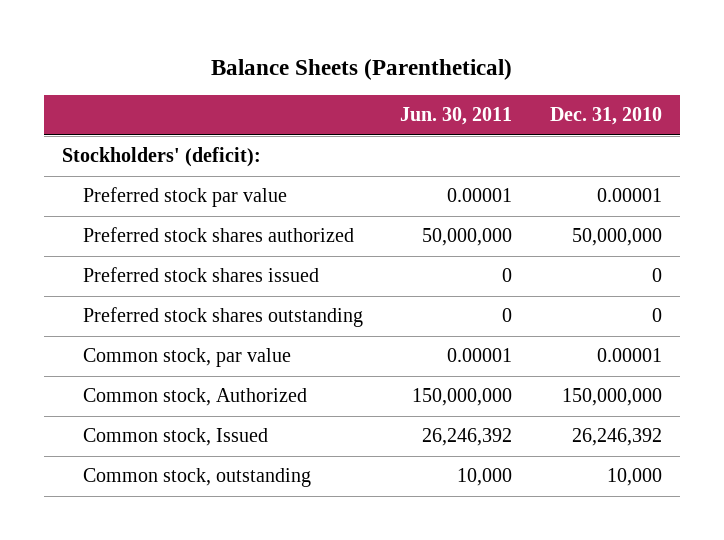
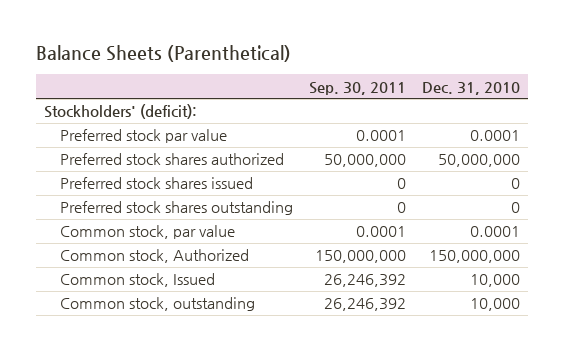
- | Jun. 30, 2011 | Dec. 31, 2010
+ | Sep. 30, 2011 | Dec. 31, 2010
- Preferred stock par value | 0.00001 | 0.00001
+ Preferred stock par value | 0.0001 | 0.0001
- Common stock, par value | 0.00001 | 0.00001
+ Common stock, par value | 0.0001 | 0.0001
- Common stock, Issued | 26,246,392 | 26,246,392
+ Common stock, Issued | 26,246,392 | 10,000

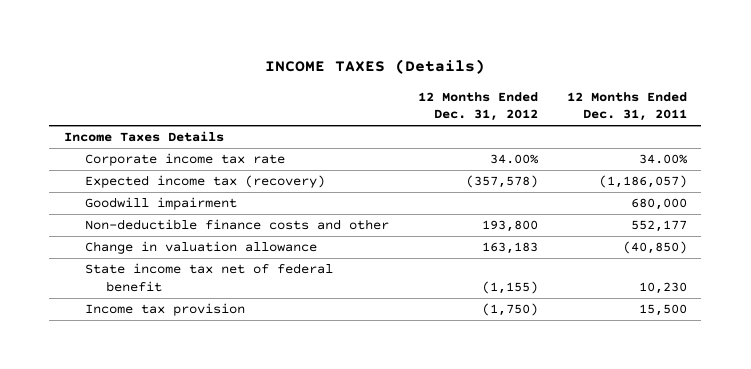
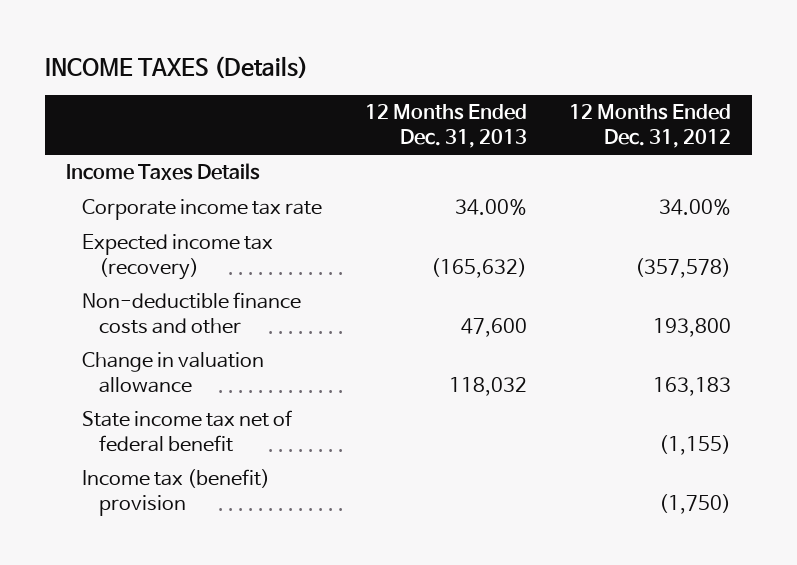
- | 12 Months Ended Dec. 31, 2012 | 12 Months Ended Dec. 31, 2011
+ | 12 Months Ended Dec. 31, 2013 | 12 Months Ended Dec. 31, 2012
- Goodwill impairment | | 680,000
- Income tax provision | (1,750) | 15,500
+ Income tax (benefit) provision | | (1,750)

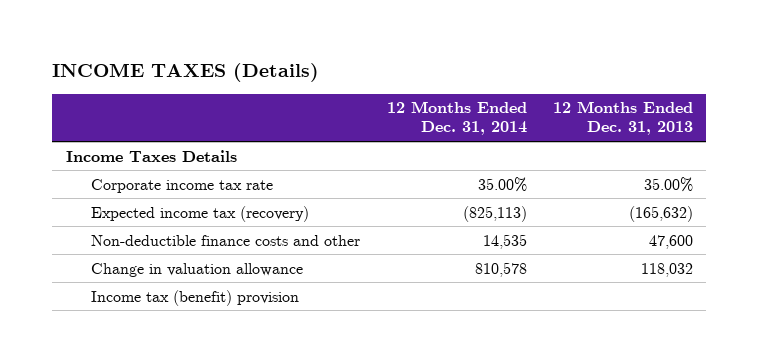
- | 12 Months Ended Dec. 31, 2013 | 12 Months Ended Dec. 31, 2012
+ | 12 Months Ended Dec. 31, 2014 | 12 Months Ended Dec. 31, 2013
- Corporate income tax rate | 34.00% | 34.00%
+ Corporate income tax rate | 35.00% | 35.00%
- State income tax net of federal benefit | | (1,155)

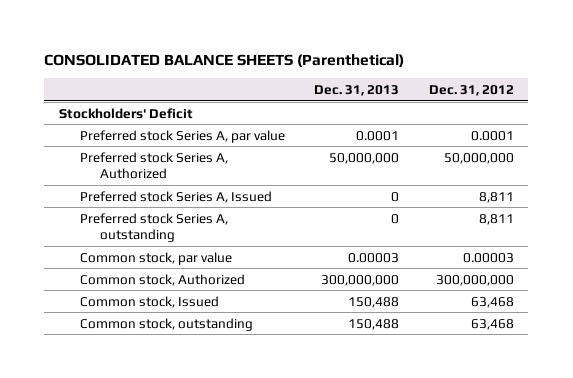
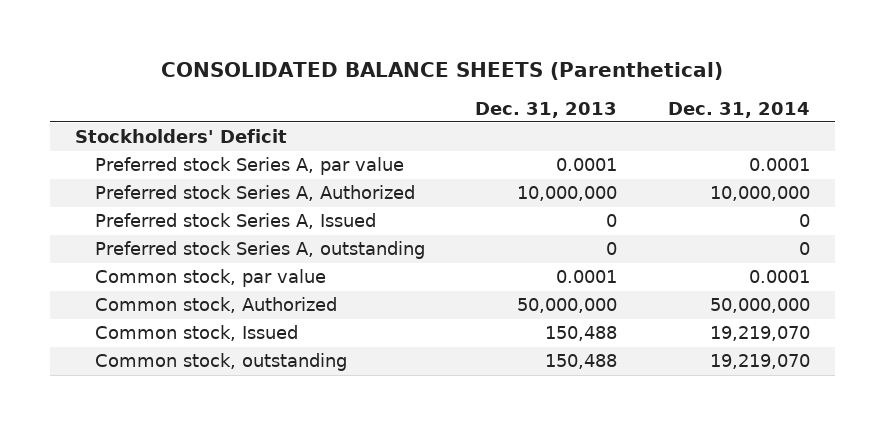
- | Dec. 31, 2013 | Dec. 31, 2012
+ | Dec. 31, 2013 | Dec. 31, 2014
- Preferred stock Series A, Authorized | 50,000,000 | 50,000,000
+ Preferred stock Series A, Authorized | 10,000,000 | 10,000,000
- Common stock, par value | 0.00003 | 0.00003
- Common stock, Authorized | 300,000,000 | 300,000,000
+ Common stock, par value | 0.0001 | 0.0001
+ Common stock, Authorized | 50,000,000 | 50,000,000

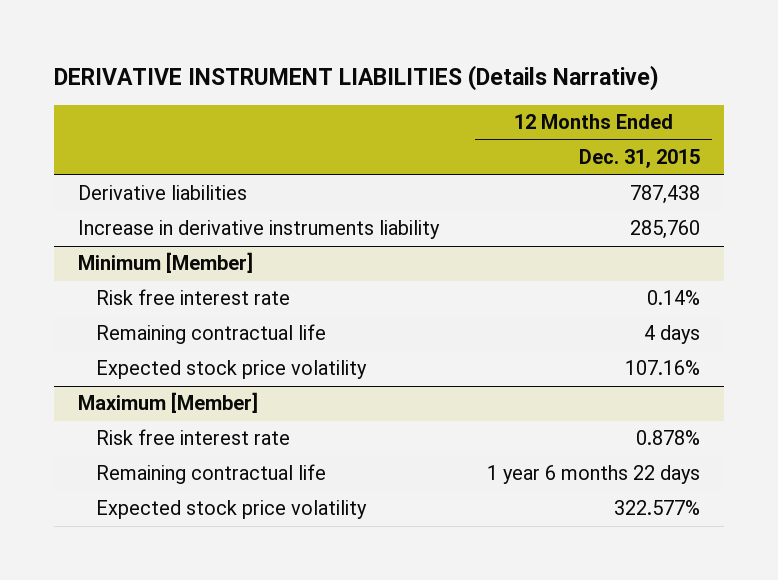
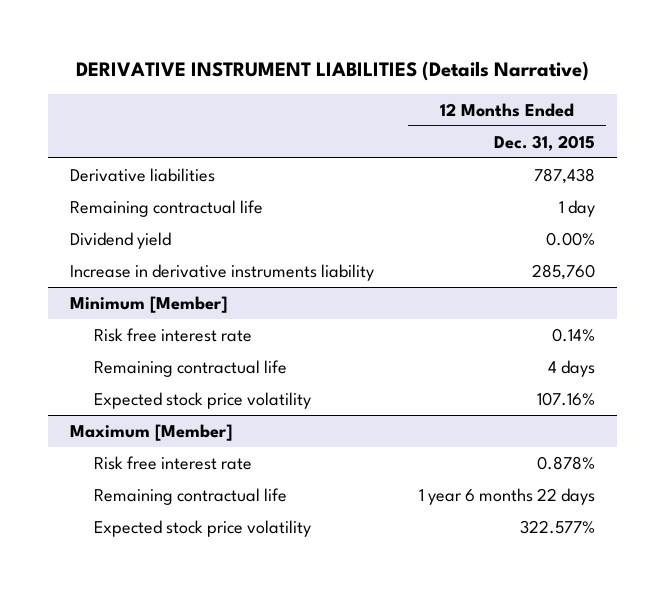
+ Remaining contractual life | 1 day
+ Dividend yield | 0.00%

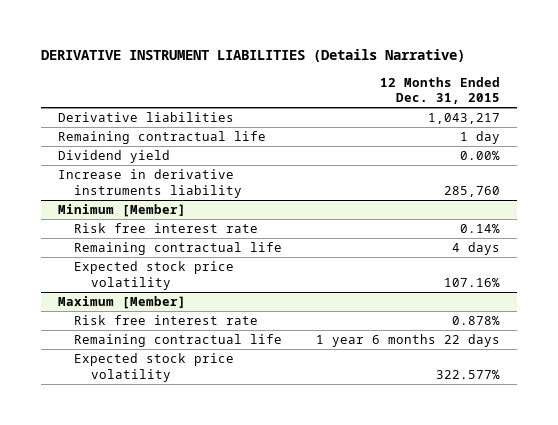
- Derivative liabilities | 787,438
+ Derivative liabilities | 1,043,217

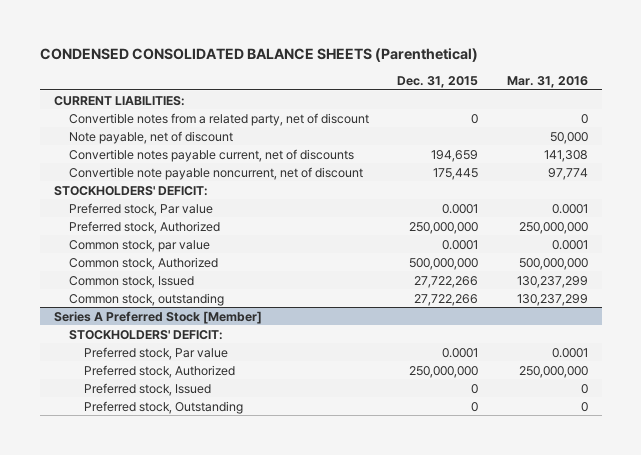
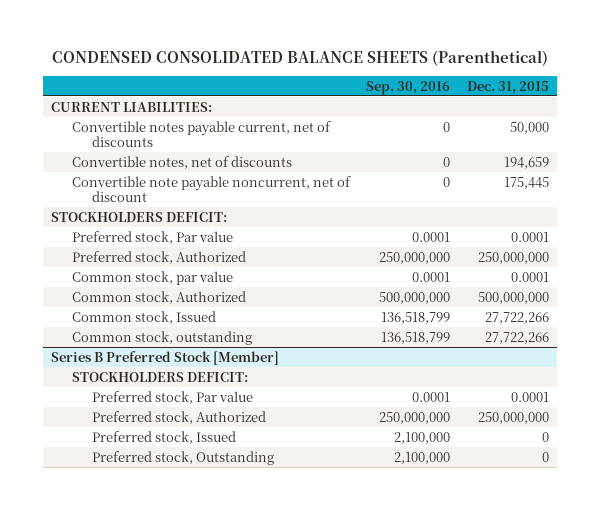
- | Dec. 31, 2015 | Mar. 31, 2016
+ | Sep. 30, 2016 | Dec. 31, 2015
- Convertible notes from a related party, net of discount | 0 | 0
- Note payable, net of discount | | 50,000
- Convertible notes payable current, net of discounts | 194,659 | 141,308
+ Convertible notes payable current, net of discounts | 0 | 50,000
+ Convertible notes, net of discounts | 0 | 194,659
- STOCKHOLDERS' DEFICIT:
+ STOCKHOLDERS DEFICIT:
- Series A Preferred Stock [Member]
- STOCKHOLDERS' DEFICIT:
+ Series B Preferred Stock [Member]
+ STOCKHOLDERS DEFICIT:

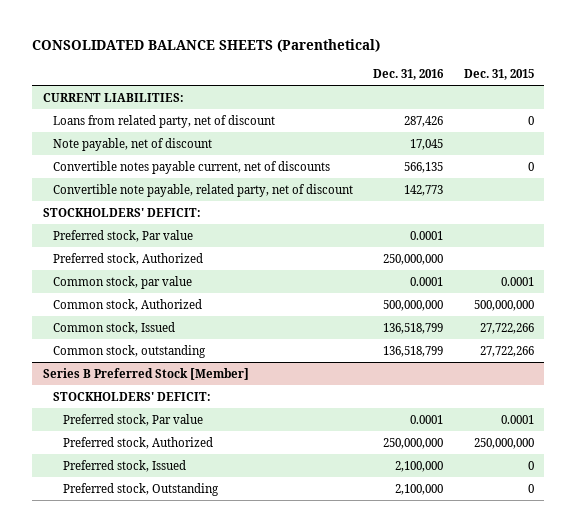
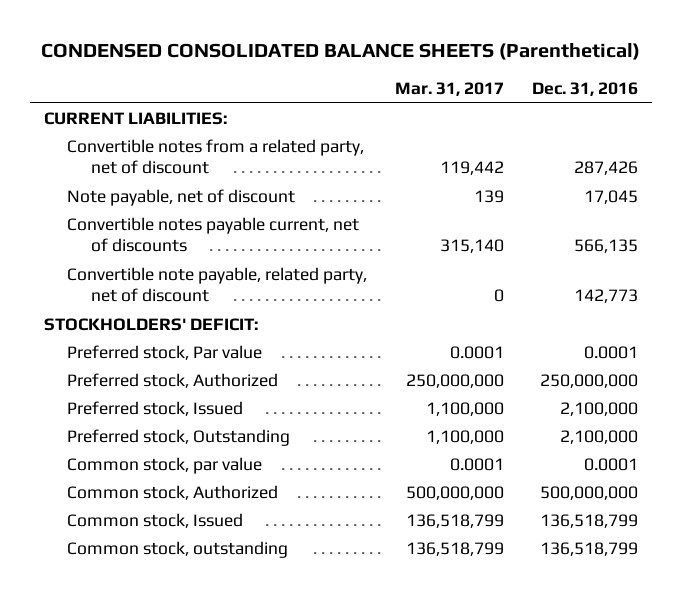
- CONSOLIDATED BALANCE SHEETS (Parenthetical)
+ CONDENSED CONSOLIDATED BALANCE SHEETS (Parenthetical)
- | Dec. 31, 2016 | Dec. 31, 2015
+ | Mar. 31, 2017 | Dec. 31, 2016
- Loans from related party, net of discount | 287,426 | 0
+ Convertible notes from a related party, net of discount | 119,442 | 287,426
+ Preferred stock, Issued | 1,100,000 | 2,100,000
+ Preferred stock, Outstanding | 1,100,000 | 2,100,000
- Series B Preferred Stock [Member]
- STOCKHOLDERS' DEFICIT:
- Preferred stock, Par value | 0.0001 | 0.0001
- Preferred stock, Authorized | 250,000,000 | 250,000,000
- Preferred stock, Issued | 2,100,000 | 0
- Preferred stock, Outstanding | 2,100,000 | 0

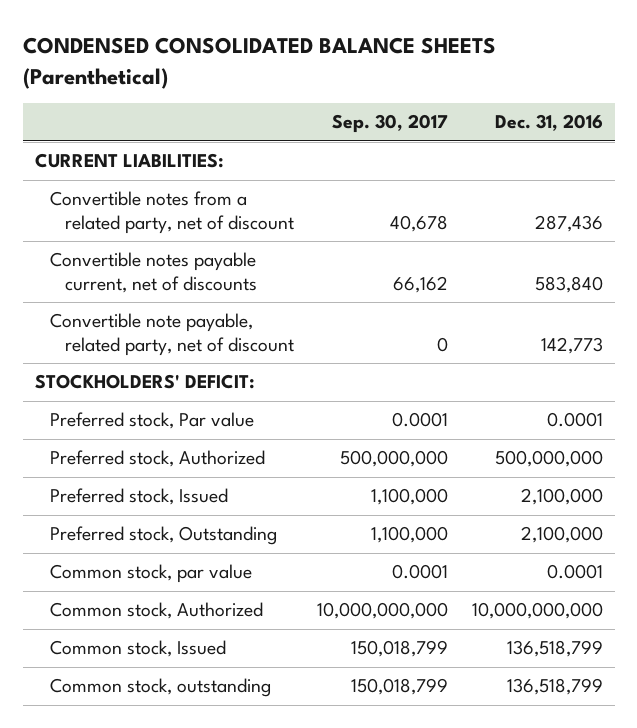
- | Mar. 31, 2017 | Dec. 31, 2016
+ | Sep. 30, 2017 | Dec. 31, 2016
- Convertible notes from a related party, net of discount | 119,442 | 287,426
- Note payable, net of discount | 139 | 17,045
- Convertible notes payable current, net of discounts | 315,140 | 566,135
+ Convertible notes from a related party, net of discount | 40,678 | 287,436
+ Convertible notes payable current, net of discounts | 66,162 | 583,840
- Preferred stock, Authorized | 250,000,000 | 250,000,000
+ Preferred stock, Authorized | 500,000,000 | 500,000,000
- Common stock, Authorized | 500,000,000 | 500,000,000
+ Common stock, Authorized | 10,000,000,000 | 10,000,000,000

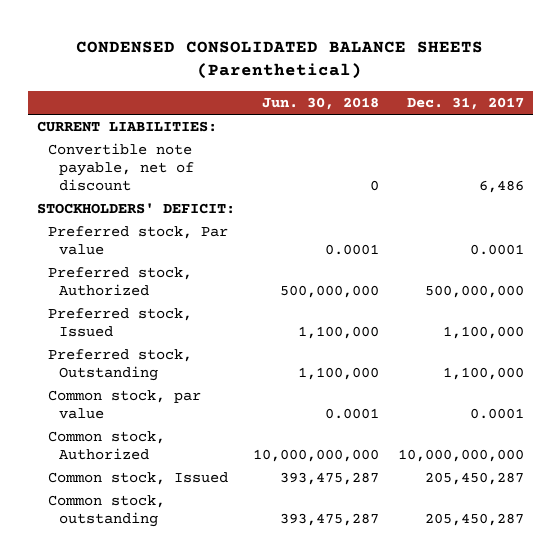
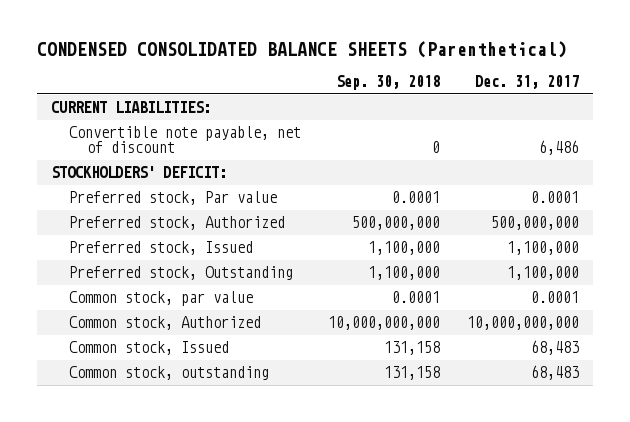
- | Jun. 30, 2018 | Dec. 31, 2017
+ | Sep. 30, 2018 | Dec. 31, 2017
- Common stock, Issued | 393,475,287 | 205,450,287
- Common stock, outstanding | 393,475,287 | 205,450,287
+ Common stock, Issued | 131,158 | 68,483
+ Common stock, outstanding | 131,158 | 68,483

